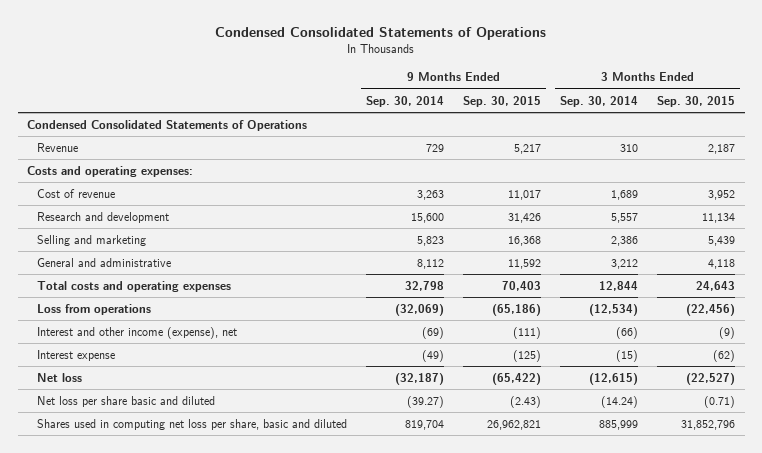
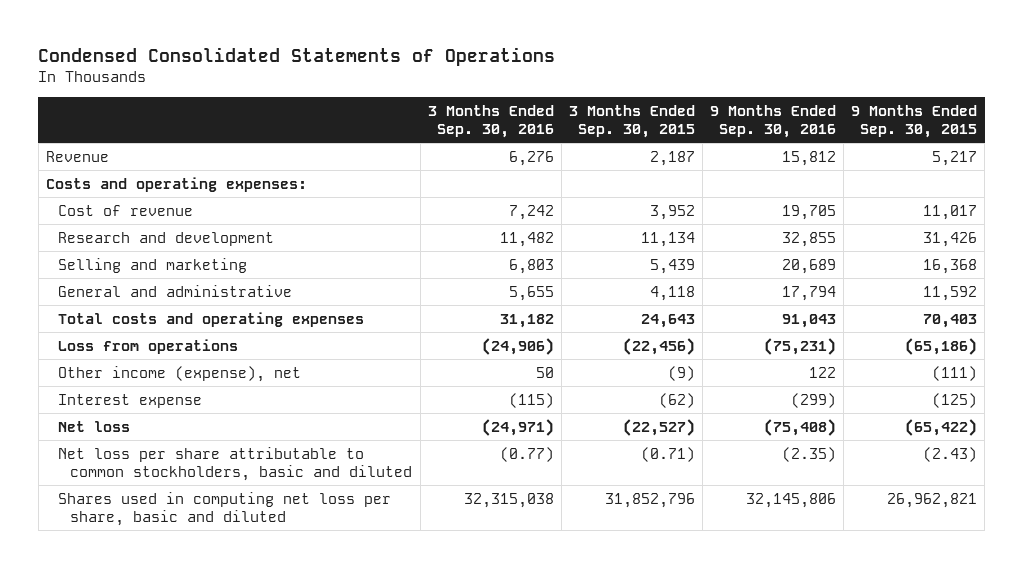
- | 9 Months Ended Sep. 30, 2014 | 9 Months Ended Sep. 30, 2015 | 3 Months Ended Sep. 30, 2014 | 3 Months Ended Sep. 30, 2015
+ | 3 Months Ended Sep. 30, 2016 | 3 Months Ended Sep. 30, 2015 | 9 Months Ended Sep. 30, 2016 | 9 Months Ended Sep. 30, 2015
- Condensed Consolidated Statements of Operations
- Interest and other income (expense), net | (69) | (111) | (66) | (9)
+ Other income (expense), net | 50 | (9) | 122 | (111)
- Net loss per share basic and diluted | (39.27) | (2.43) | (14.24) | (0.71)
+ Net loss per share attributable to common stockholders, basic and diluted | (0.77) | (0.71) | (2.35) | (2.43)

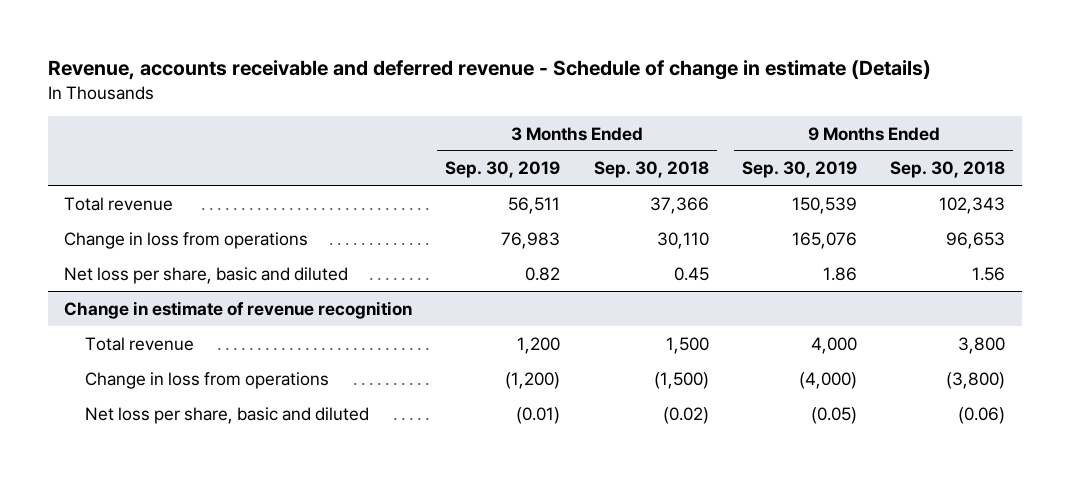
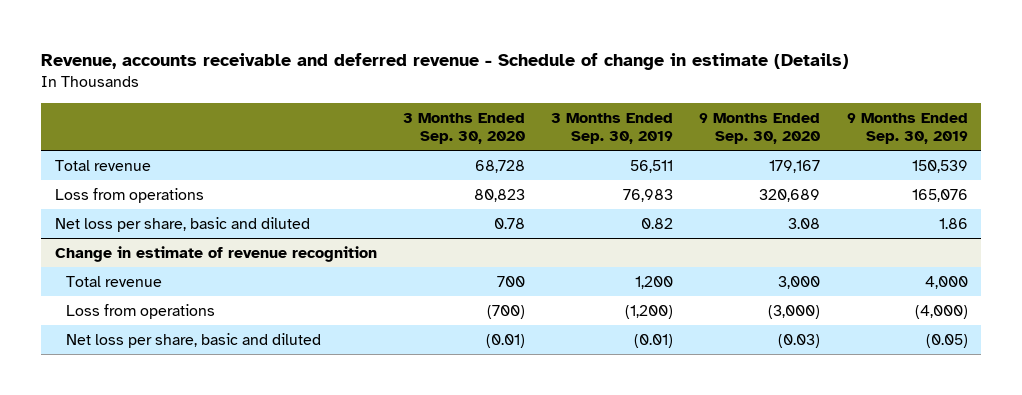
- | 3 Months Ended Sep. 30, 2019 | 3 Months Ended Sep. 30, 2018 | 9 Months Ended Sep. 30, 2019 | 9 Months Ended Sep. 30, 2018
+ | 3 Months Ended Sep. 30, 2020 | 3 Months Ended Sep. 30, 2019 | 9 Months Ended Sep. 30, 2020 | 9 Months Ended Sep. 30, 2019
- Change in loss from operations | 76,983 | 30,110 | 165,076 | 96,653
+ Loss from operations | 80,823 | 76,983 | 320,689 | 165,076
@ Change in estimate of revenue recognition
- Change in loss from operations | (1,200) | (1,500) | (4,000) | (3,800)
+ Loss from operations | (700) | (1,200) | (3,000) | (4,000)

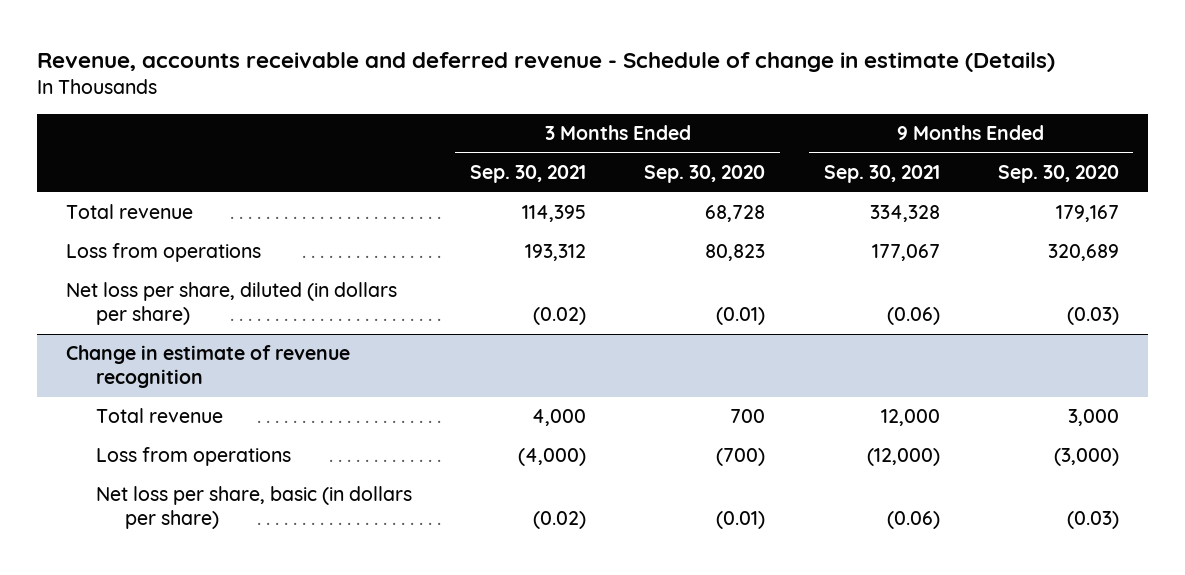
- | 3 Months Ended Sep. 30, 2020 | 3 Months Ended Sep. 30, 2019 | 9 Months Ended Sep. 30, 2020 | 9 Months Ended Sep. 30, 2019
+ | 3 Months Ended Sep. 30, 2021 | 3 Months Ended Sep. 30, 2020 | 9 Months Ended Sep. 30, 2021 | 9 Months Ended Sep. 30, 2020
- Net loss per share, basic and diluted | 0.78 | 0.82 | 3.08 | 1.86
+ Net loss per share, diluted (in dollars per share) | (0.02) | (0.01) | (0.06) | (0.03)
@ Change in estimate of revenue recognition
- Net loss per share, basic and diluted | (0.01) | (0.01) | (0.03) | (0.05)
+ Net loss per share, basic (in dollars per share) | (0.02) | (0.01) | (0.06) | (0.03)

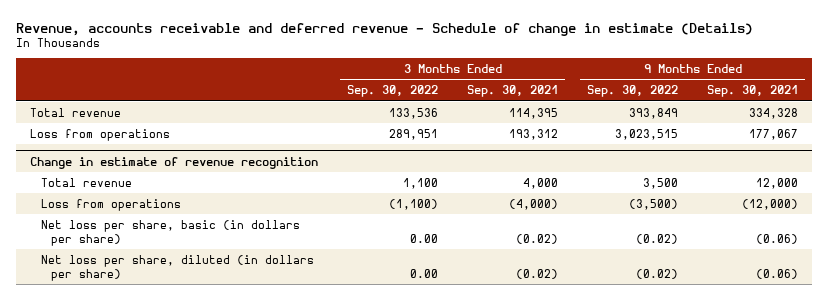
- | 3 Months Ended Sep. 30, 2021 | 3 Months Ended Sep. 30, 2020 | 9 Months Ended Sep. 30, 2021 | 9 Months Ended Sep. 30, 2020
+ | 3 Months Ended Sep. 30, 2022 | 3 Months Ended Sep. 30, 2021 | 9 Months Ended Sep. 30, 2022 | 9 Months Ended Sep. 30, 2021
- Net loss per share, diluted (in dollars per share) | (0.02) | (0.01) | (0.06) | (0.03)
@ Change in estimate of revenue recognition
+ Net loss per share, diluted (in dollars per share) | 0.00 | (0.02) | (0.02) | (0.06)

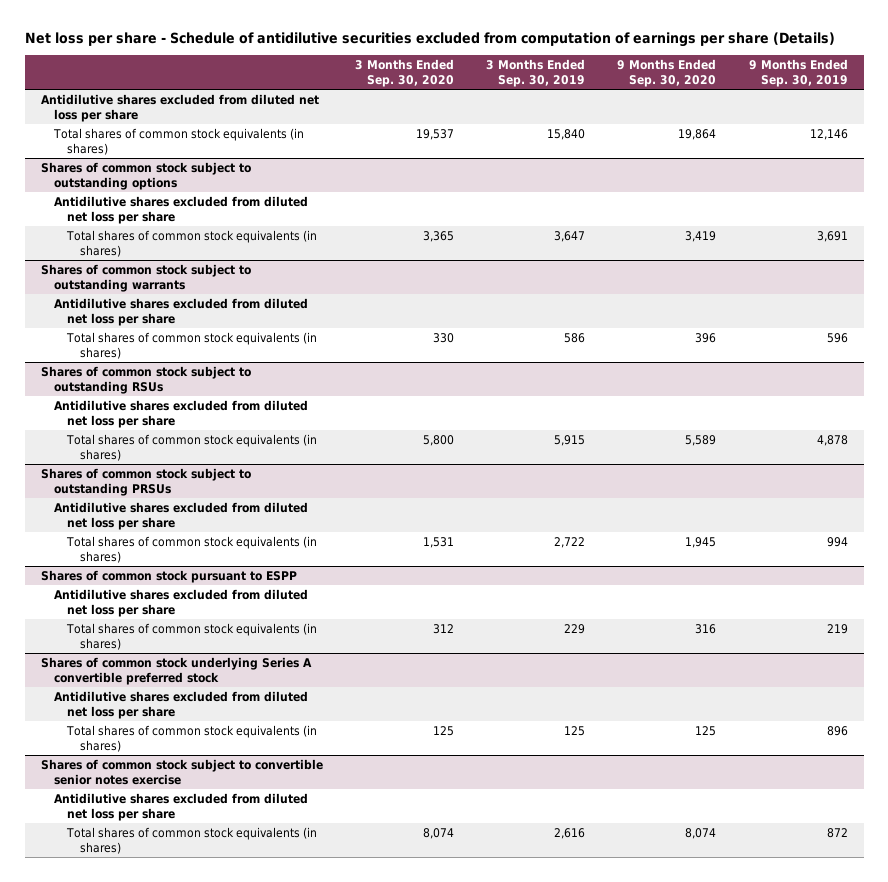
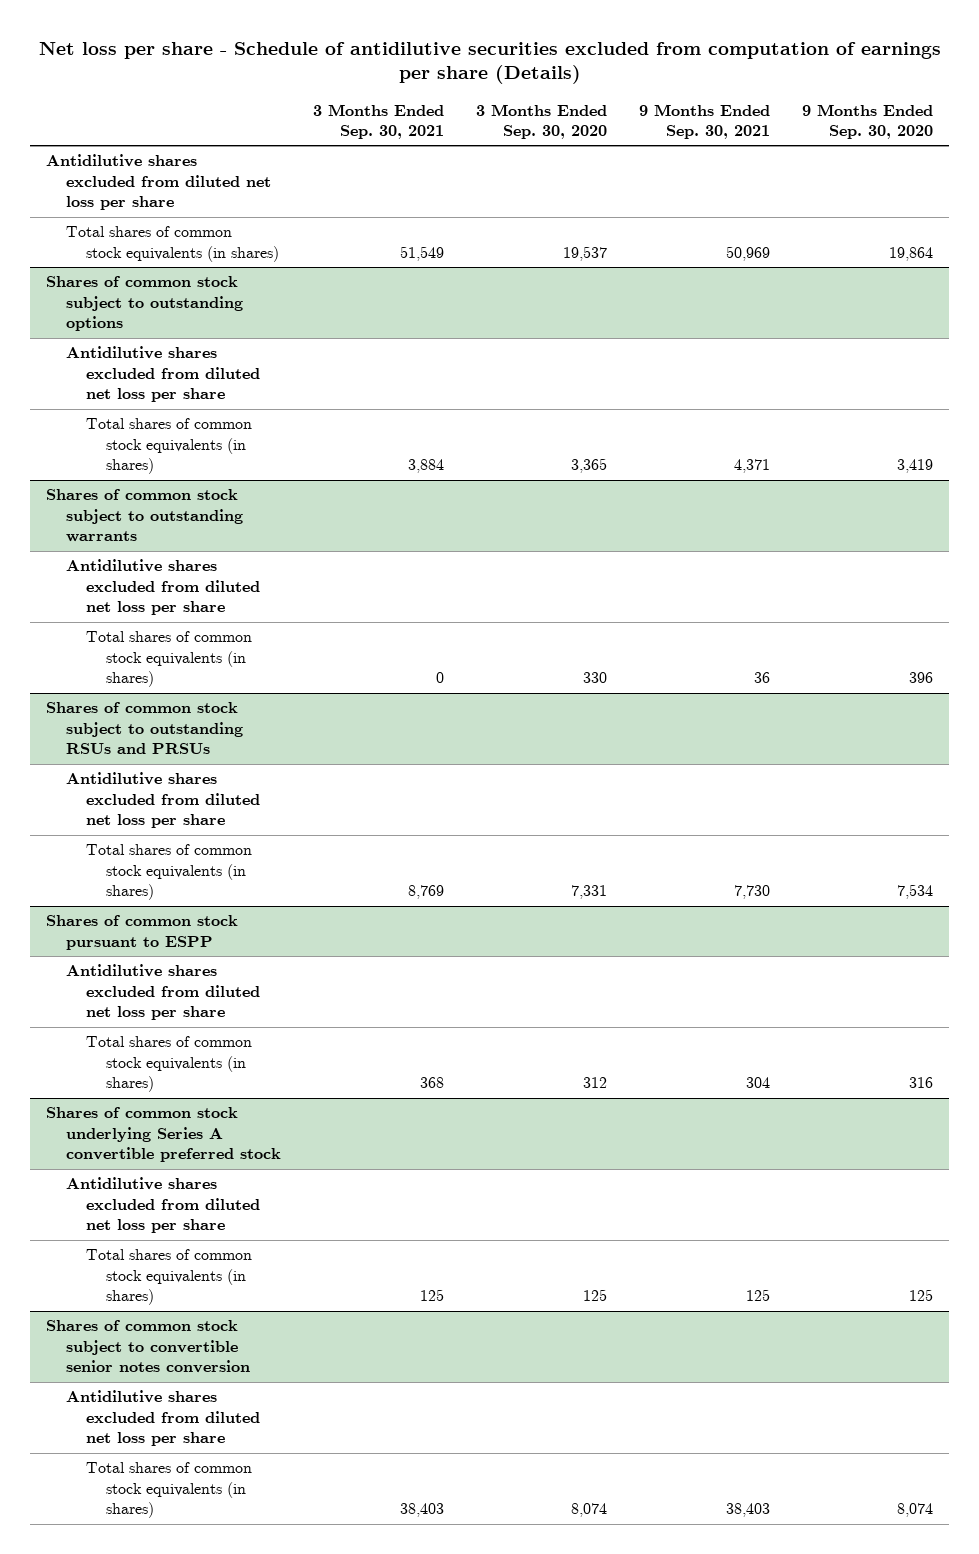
- | 3 Months Ended Sep. 30, 2020 | 3 Months Ended Sep. 30, 2019 | 9 Months Ended Sep. 30, 2020 | 9 Months Ended Sep. 30, 2019
+ | 3 Months Ended Sep. 30, 2021 | 3 Months Ended Sep. 30, 2020 | 9 Months Ended Sep. 30, 2021 | 9 Months Ended Sep. 30, 2020
- Shares of common stock subject to outstanding RSUs
- Antidilutive shares excluded from diluted net loss per share
- Total shares of common stock equivalents (in shares) | 5,800 | 5,915 | 5,589 | 4,878
- Shares of common stock subject to outstanding PRSUs
+ Shares of common stock subject to outstanding RSUs and PRSUs
- Total shares of common stock equivalents (in shares) | 1,531 | 2,722 | 1,945 | 994
+ Total shares of common stock equivalents (in shares) | 8,769 | 7,331 | 7,730 | 7,534
- Shares of common stock subject to convertible senior notes exercise
+ Shares of common stock subject to convertible senior notes conversion

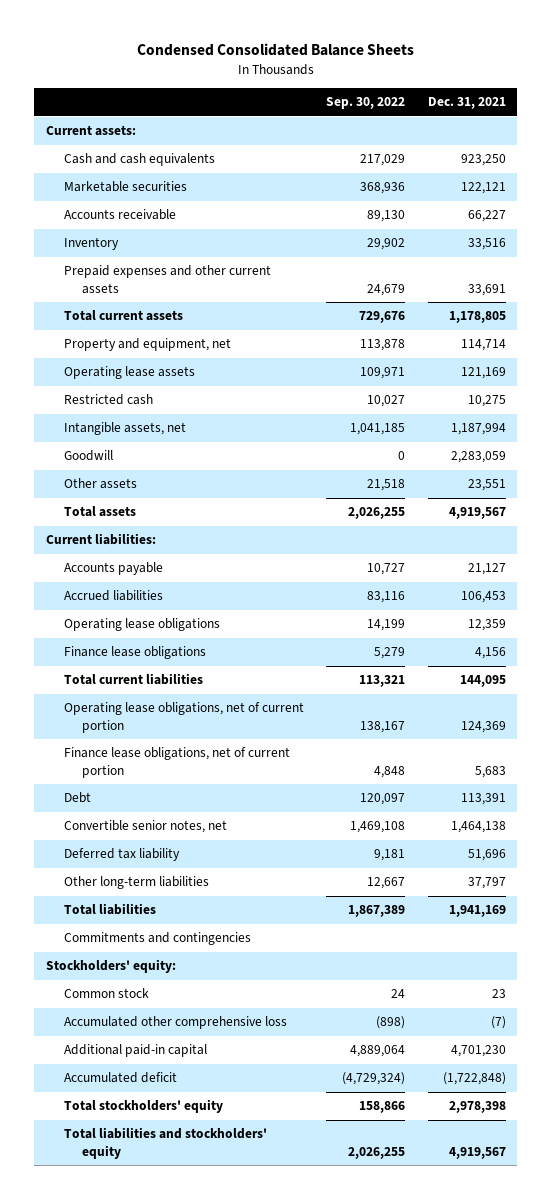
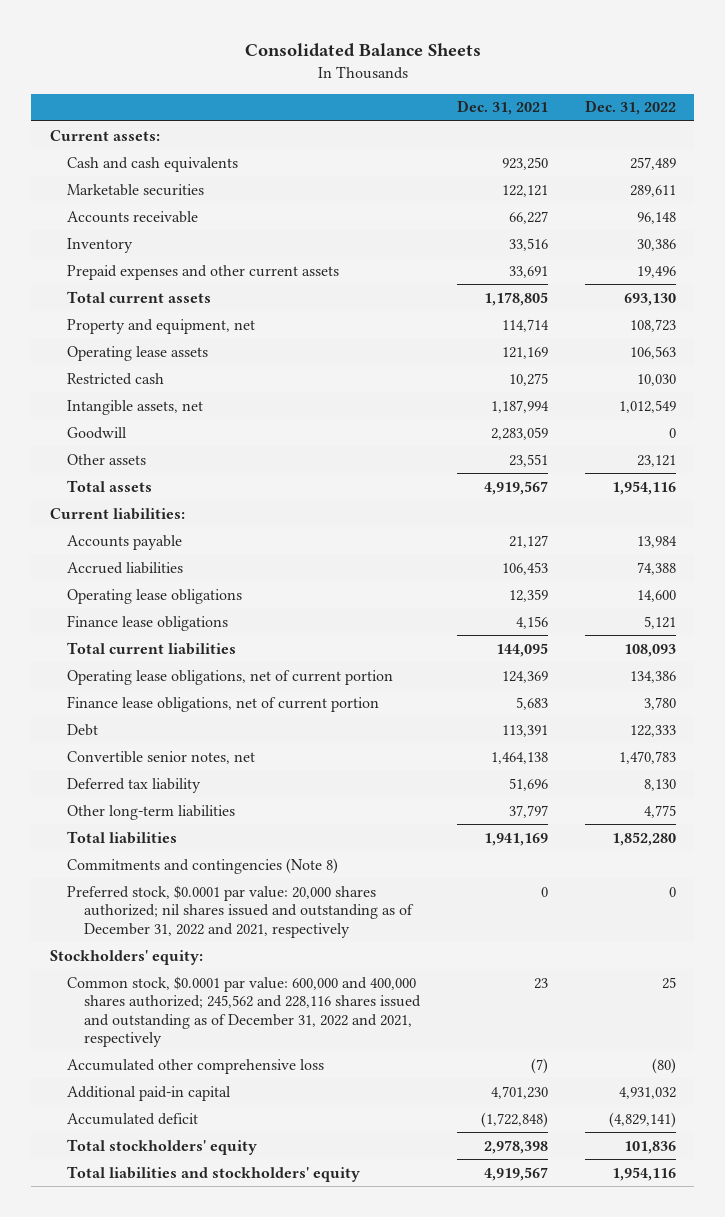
- Condensed Consolidated Balance Sheets
+ Consolidated Balance Sheets
- | Sep. 30, 2022 | Dec. 31, 2021
+ | Dec. 31, 2021 | Dec. 31, 2022
- Commitments and contingencies
+ Commitments and contingencies (Note 8)
+ Preferred stock, $0.0001 par value: 20,000 shares authorized; nil shares issued and outstanding as of December 31, 2022 and 2021, respectively | 0 | 0
- Common stock | 24 | 23
+ Common stock, $0.0001 par value: 600,000 and 400,000 shares authorized; 245,562 and 228,116 shares issued and outstanding as of December 31, 2022 and 2021, respectively | 23 | 25

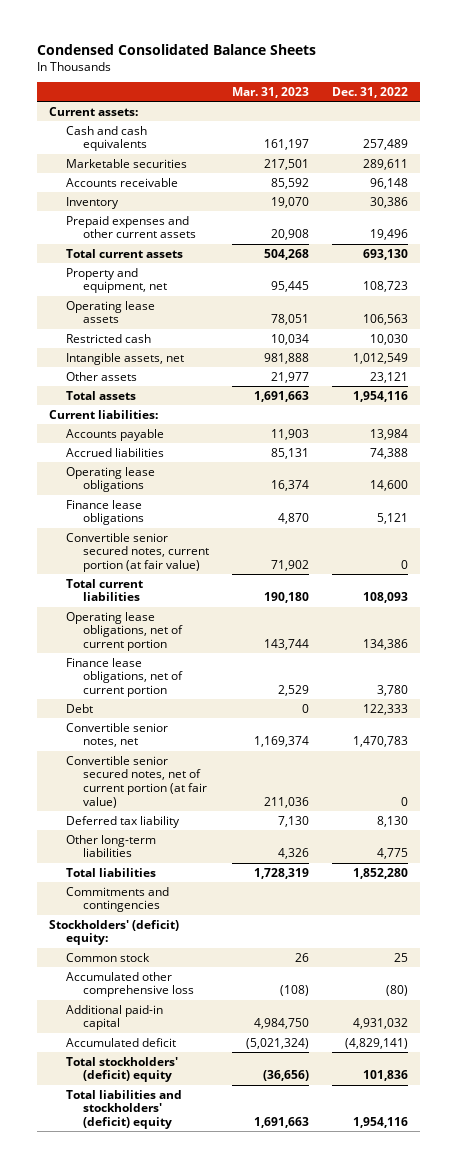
- Consolidated Balance Sheets
+ Condensed Consolidated Balance Sheets
- | Dec. 31, 2021 | Dec. 31, 2022
+ | Mar. 31, 2023 | Dec. 31, 2022
- Goodwill | 2,283,059 | 0
+ Convertible senior secured notes, current portion (at fair value) | 71,902 | 0
+ Convertible senior secured notes, net of current portion (at fair value) | 211,036 | 0
- Commitments and contingencies (Note 8)
- Preferred stock, $0.0001 par value: 20,000 shares authorized; nil shares issued and outstanding as of December 31, 2022 and 2021, respectively | 0 | 0
- Stockholders' equity:
- Common stock, $0.0001 par value: 600,000 and 400,000 shares authorized; 245,562 and 228,116 shares issued and outstanding as of December 31, 2022 and 2021, respectively | 23 | 25
+ Commitments and contingencies
+ Stockholders' (deficit) equity:
+ Common stock | 26 | 25
- Total stockholders' equity | 2,978,398 | 101,836
- Total liabilities and stockholders' equity | 4,919,567 | 1,954,116
+ Total stockholders' (deficit) equity | (36,656) | 101,836
+ Total liabilities and stockholders' (deficit) equity | 1,691,663 | 1,954,116

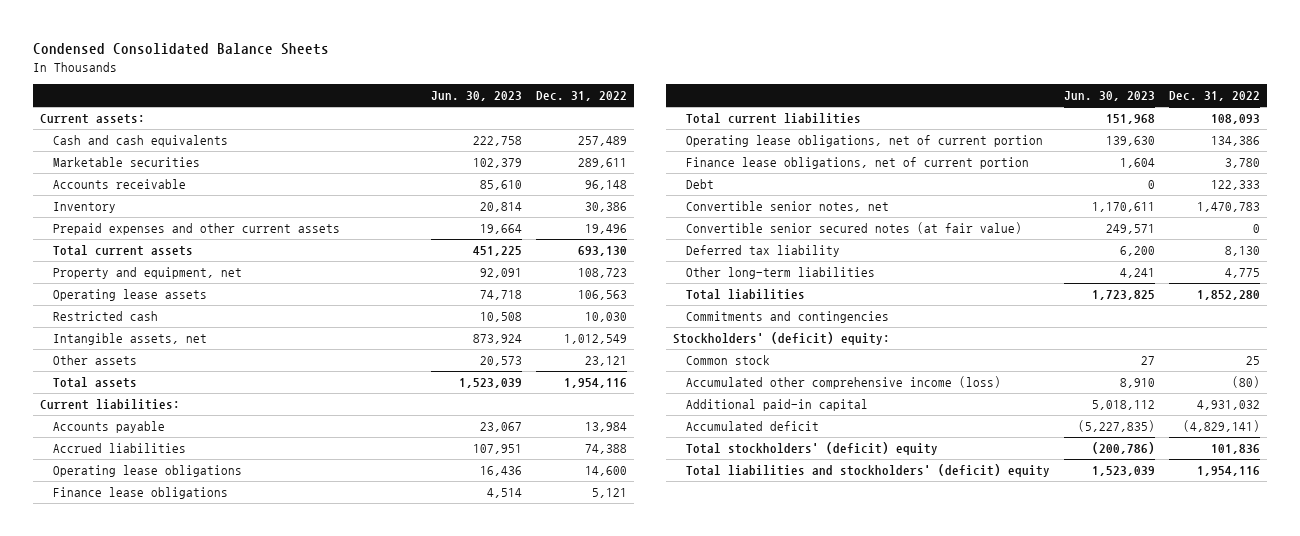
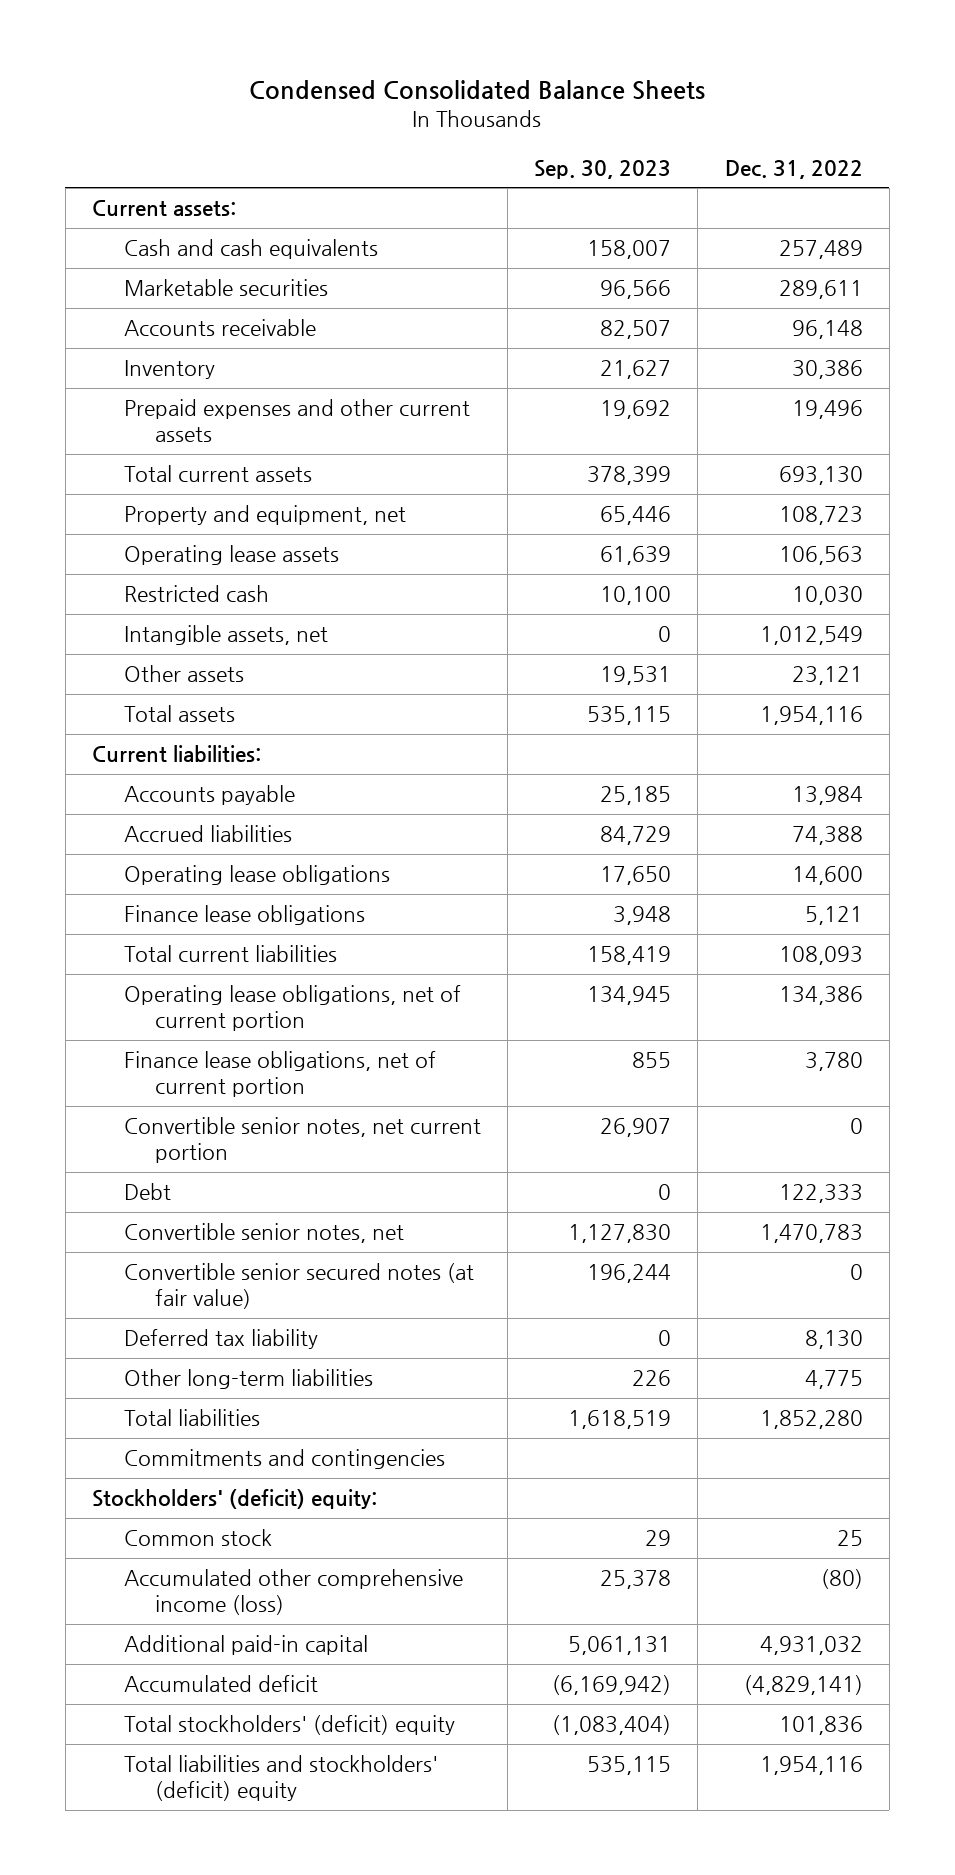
- | Jun. 30, 2023 | Dec. 31, 2022
+ | Sep. 30, 2023 | Dec. 31, 2022
+ Convertible senior notes, net current portion | 26,907 | 0

